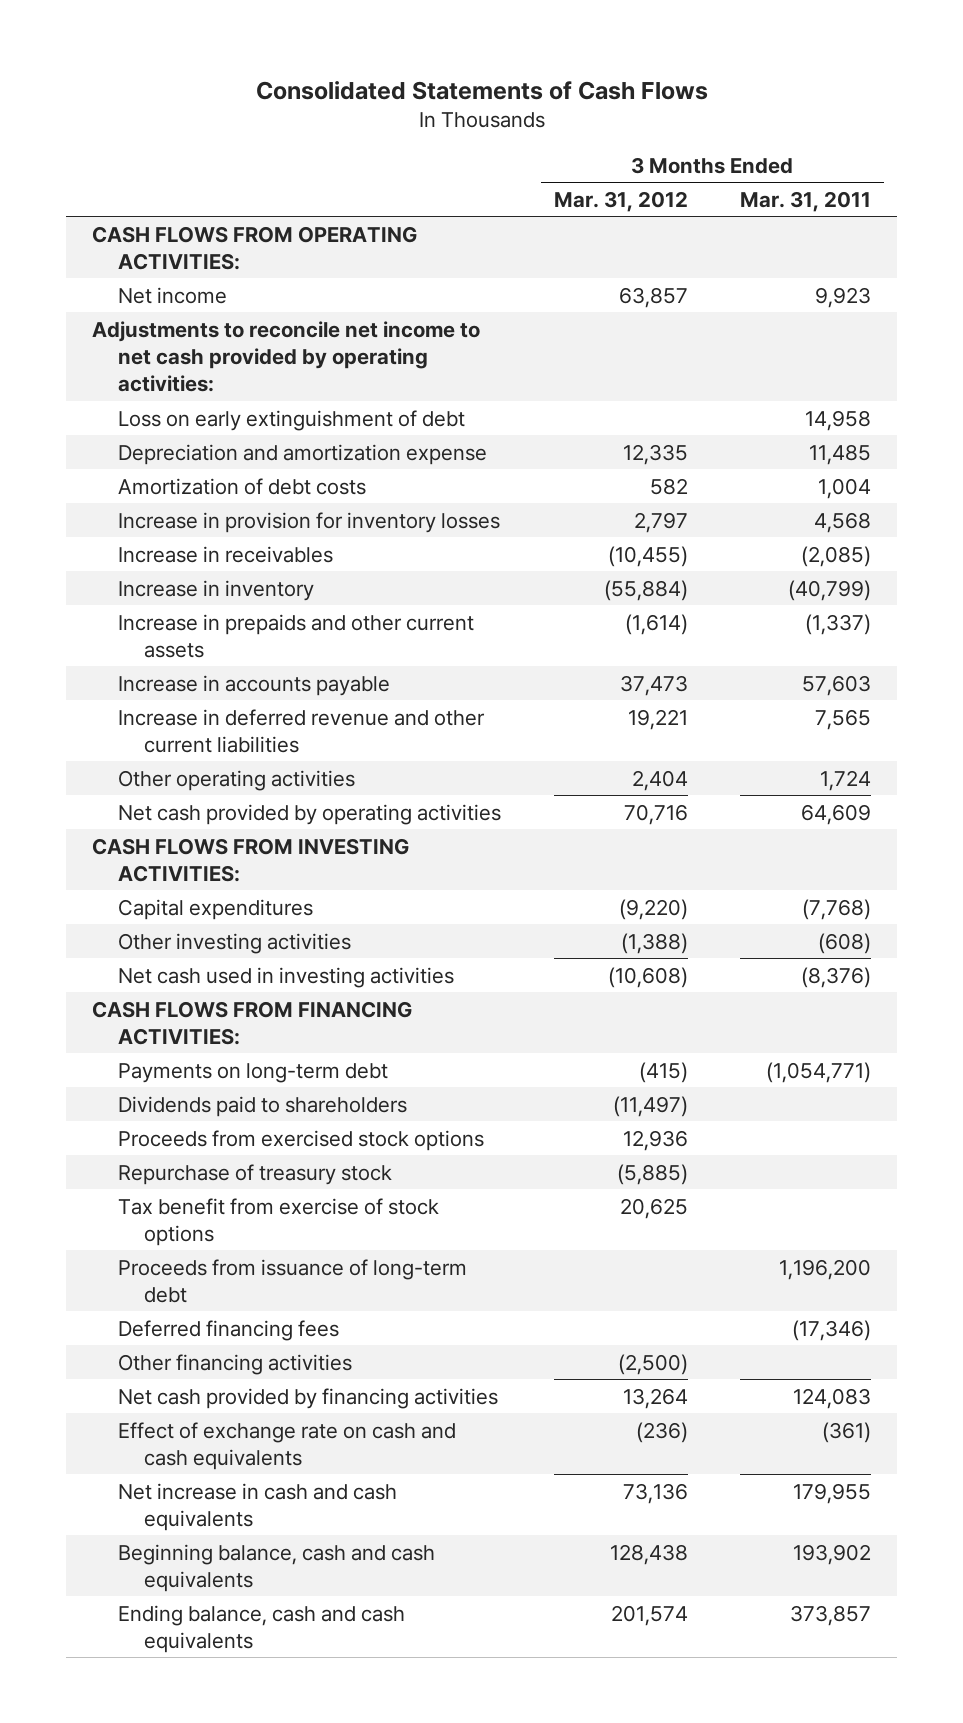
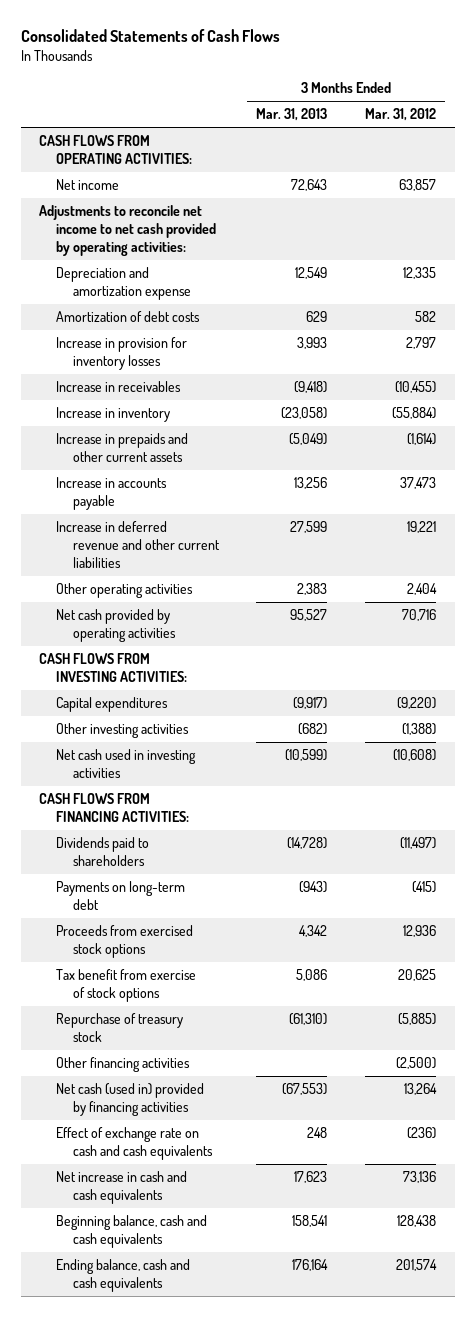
- | 3 Months Ended Mar. 31, 2012 | 3 Months Ended Mar. 31, 2011
+ | 3 Months Ended Mar. 31, 2013 | 3 Months Ended Mar. 31, 2012
- Loss on early extinguishment of debt | | 14,958
moved down: Payments on long-term debt | (943) | (415)
- Proceeds from issuance of long-term debt | | 1,196,200
- Deferred financing fees | | (17,346)
moved down: Repurchase of treasury stock | (61,310) | (5,885)
- Net cash provided by financing activities | 13,264 | 124,083
+ Net cash (used in) provided by financing activities | (67,553) | 13,264

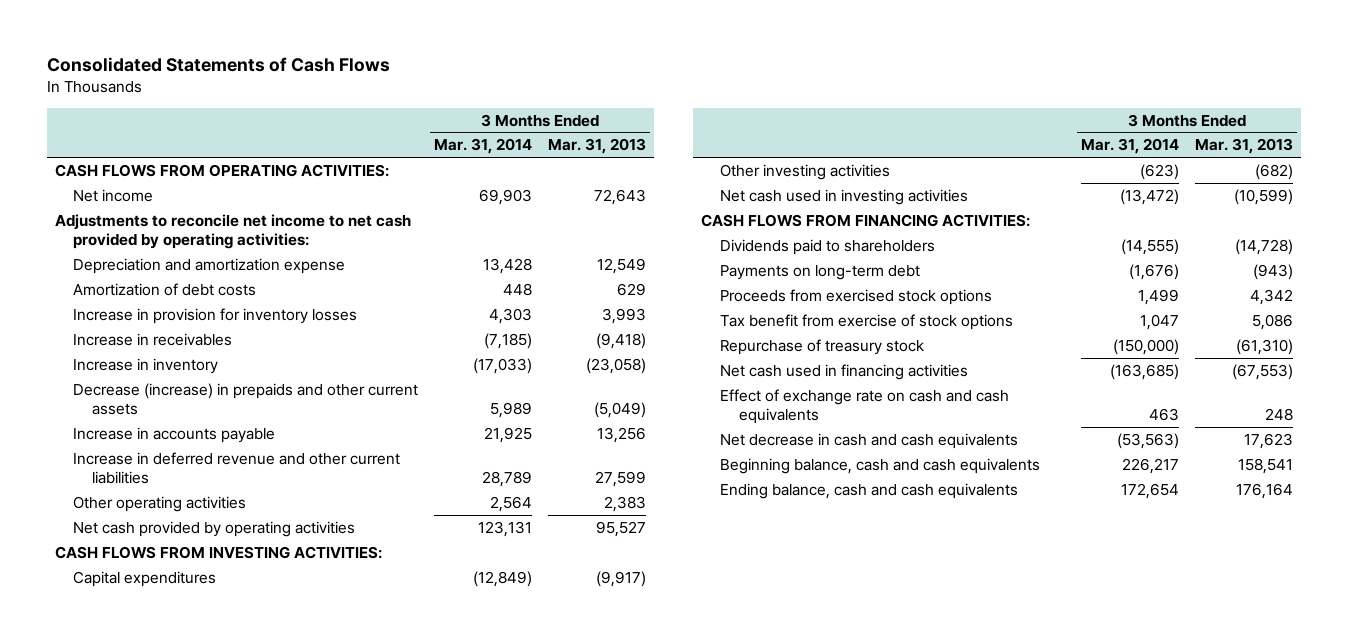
- | 3 Months Ended Mar. 31, 2013 | 3 Months Ended Mar. 31, 2012
+ | 3 Months Ended Mar. 31, 2014 | 3 Months Ended Mar. 31, 2013
- Increase in prepaids and other current assets | (5,049) | (1,614)
+ Decrease (increase) in prepaids and other current assets | 5,989 | (5,049)
- Other financing activities | | (2,500)
- Net cash (used in) provided by financing activities | (67,553) | 13,264
+ Net cash used in financing activities | (163,685) | (67,553)
- Net increase in cash and cash equivalents | 17,623 | 73,136
+ Net decrease in cash and cash equivalents | (53,563) | 17,623

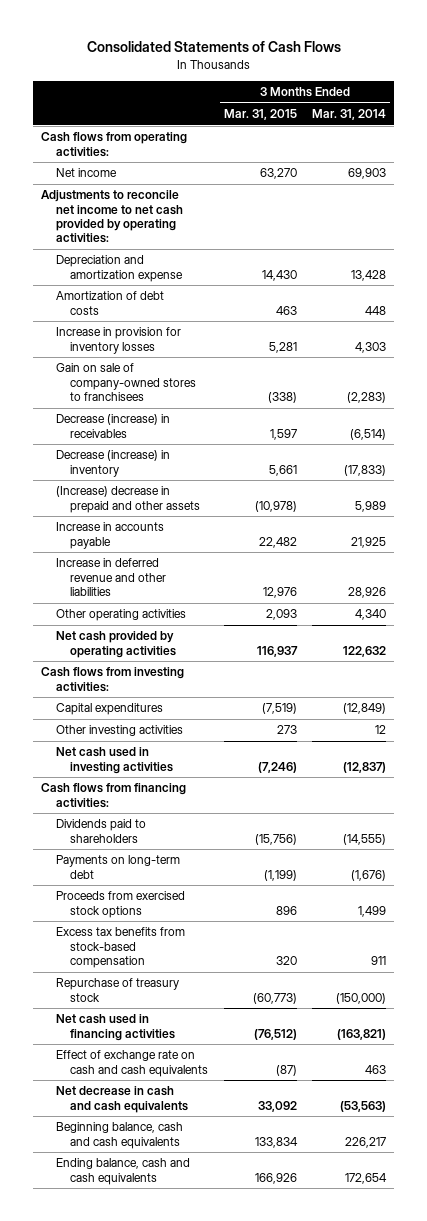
- | 3 Months Ended Mar. 31, 2014 | 3 Months Ended Mar. 31, 2013
+ | 3 Months Ended Mar. 31, 2015 | 3 Months Ended Mar. 31, 2014
- CASH FLOWS FROM OPERATING ACTIVITIES:
+ Cash flows from operating activities:
- Increase in receivables | (7,185) | (9,418)
- Increase in inventory | (17,033) | (23,058)
- Decrease (increase) in prepaids and other current assets | 5,989 | (5,049)
+ Gain on sale of company-owned stores to franchisees | (338) | (2,283)
+ Decrease (increase) in receivables | 1,597 | (6,514)
+ Decrease (increase) in inventory | 5,661 | (17,833)
+ (Increase) decrease in prepaid and other assets | (10,978) | 5,989
- Increase in deferred revenue and other current liabilities | 28,789 | 27,599
- Other operating activities | 2,564 | 2,383
- Net cash provided by operating activities | 123,131 | 95,527
- CASH FLOWS FROM INVESTING ACTIVITIES:
+ Increase in deferred revenue and other liabilities | 12,976 | 28,926
+ Other operating activities | 2,093 | 4,340
+ Net cash provided by operating activities | 116,937 | 122,632
+ Cash flows from investing activities:
- Other investing activities | (623) | (682)
- Net cash used in investing activities | (13,472) | (10,599)
- CASH FLOWS FROM FINANCING ACTIVITIES:
+ Other investing activities | 273 | 12
+ Net cash used in investing activities | (7,246) | (12,837)
+ Cash flows from financing activities:
- Tax benefit from exercise of stock options | 1,047 | 5,086
+ Excess tax benefits from stock-based compensation | 320 | 911
- Net cash used in financing activities | (163,685) | (67,553)
+ Net cash used in financing activities | (76,512) | (163,821)

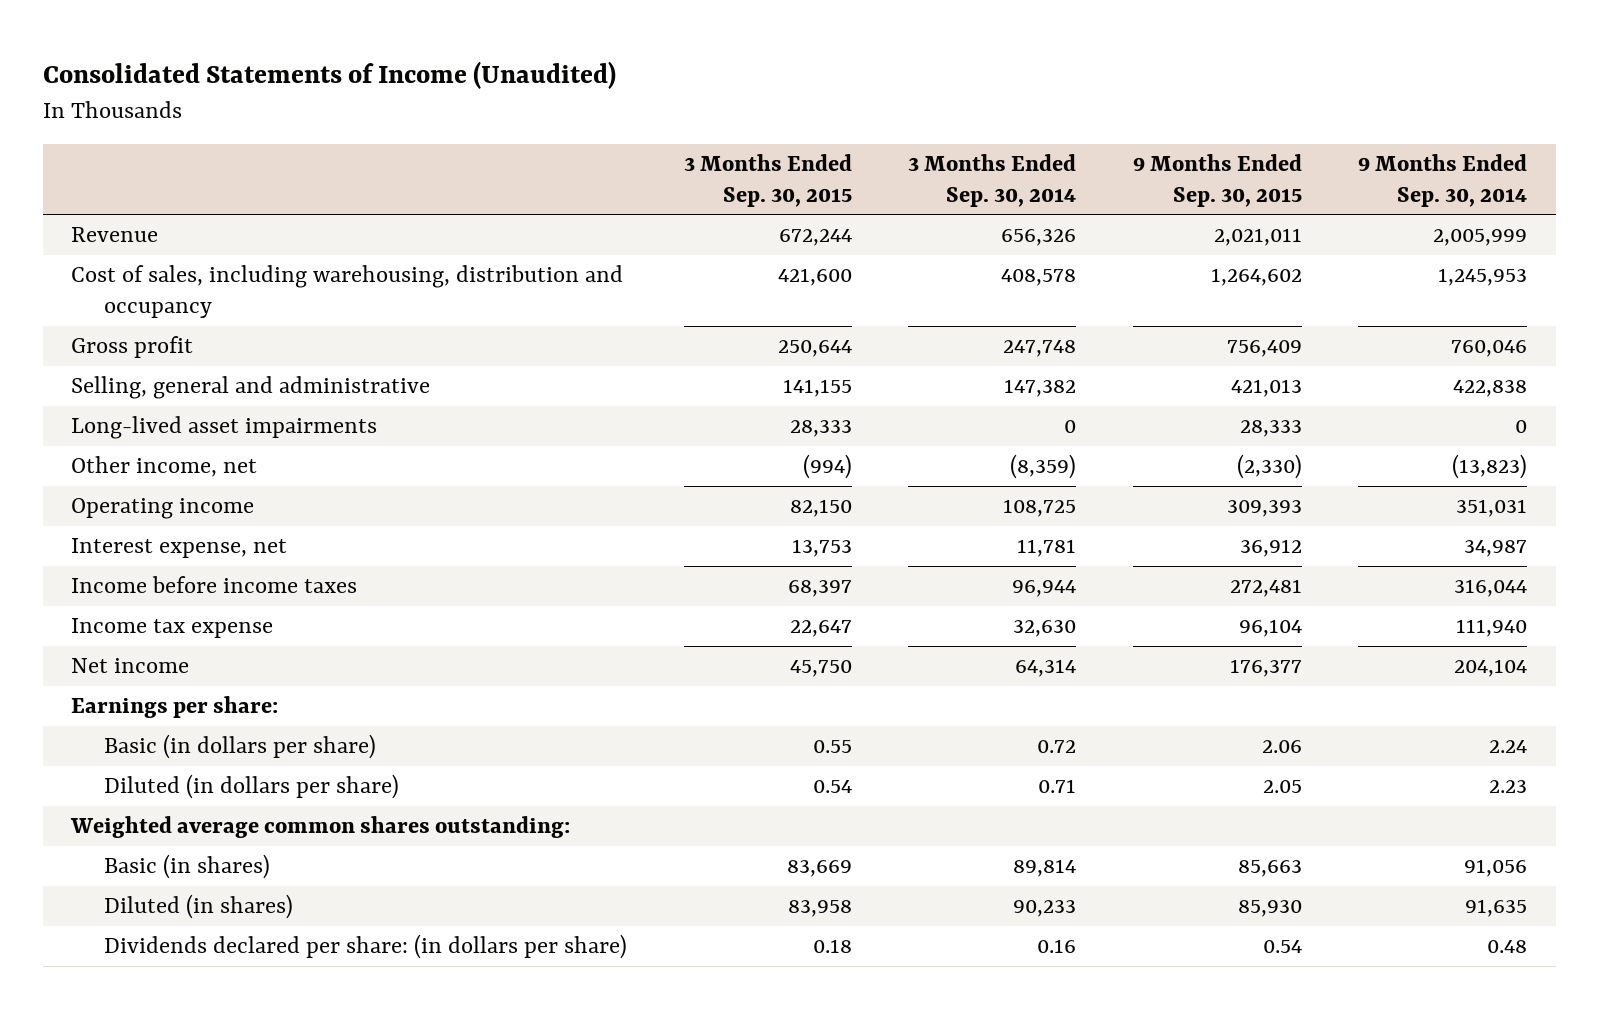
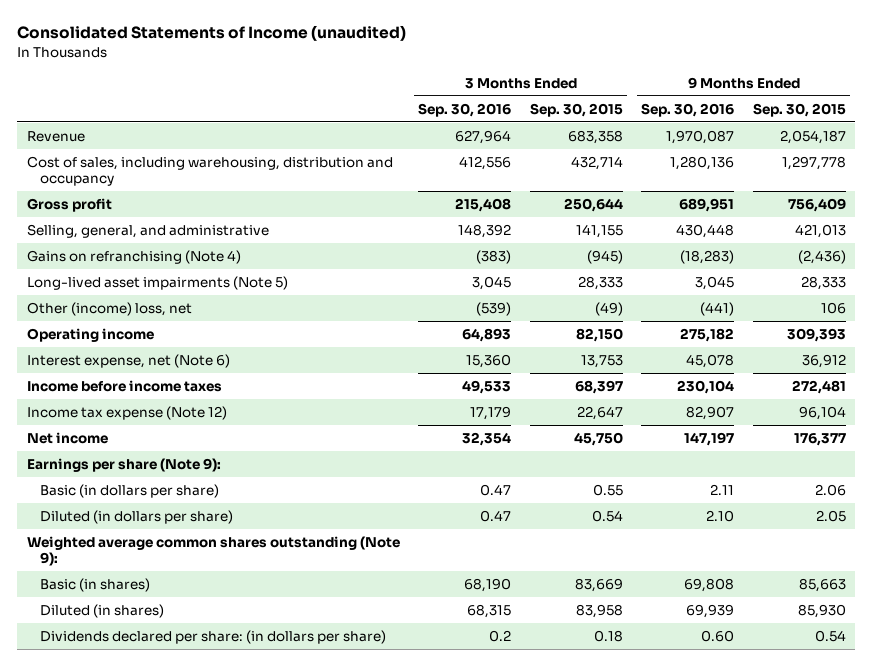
- Consolidated Statements of Income (Unaudited)
+ Consolidated Statements of Income (unaudited)
- | 3 Months Ended Sep. 30, 2015 | 3 Months Ended Sep. 30, 2014 | 9 Months Ended Sep. 30, 2015 | 9 Months Ended Sep. 30, 2014
+ | 3 Months Ended Sep. 30, 2016 | 3 Months Ended Sep. 30, 2015 | 9 Months Ended Sep. 30, 2016 | 9 Months Ended Sep. 30, 2015
- Revenue | 672,244 | 656,326 | 2,021,011 | 2,005,999
- Cost of sales, including warehousing, distribution and occupancy | 421,600 | 408,578 | 1,264,602 | 1,245,953
+ Revenue | 627,964 | 683,358 | 1,970,087 | 2,054,187
+ Cost of sales, including warehousing, distribution and occupancy | 412,556 | 432,714 | 1,280,136 | 1,297,778
- Selling, general and administrative | 141,155 | 147,382 | 421,013 | 422,838
- Long-lived asset impairments | 28,333 | 0 | 28,333 | 0
- Other income, net | (994) | (8,359) | (2,330) | (13,823)
+ Selling, general, and administrative | 148,392 | 141,155 | 430,448 | 421,013
+ Gains on refranchising (Note 4) | (383) | (945) | (18,283) | (2,436)
+ Long-lived asset impairments (Note 5) | 3,045 | 28,333 | 3,045 | 28,333
+ Other (income) loss, net | (539) | (49) | (441) | 106
- Interest expense, net | 13,753 | 11,781 | 36,912 | 34,987
+ Interest expense, net (Note 6) | 15,360 | 13,753 | 45,078 | 36,912
- Income tax expense | 22,647 | 32,630 | 96,104 | 111,940
+ Income tax expense (Note 12) | 17,179 | 22,647 | 82,907 | 96,104
- Earnings per share:
+ Earnings per share (Note 9):
- Weighted average common shares outstanding:
+ Weighted average common shares outstanding (Note 9):

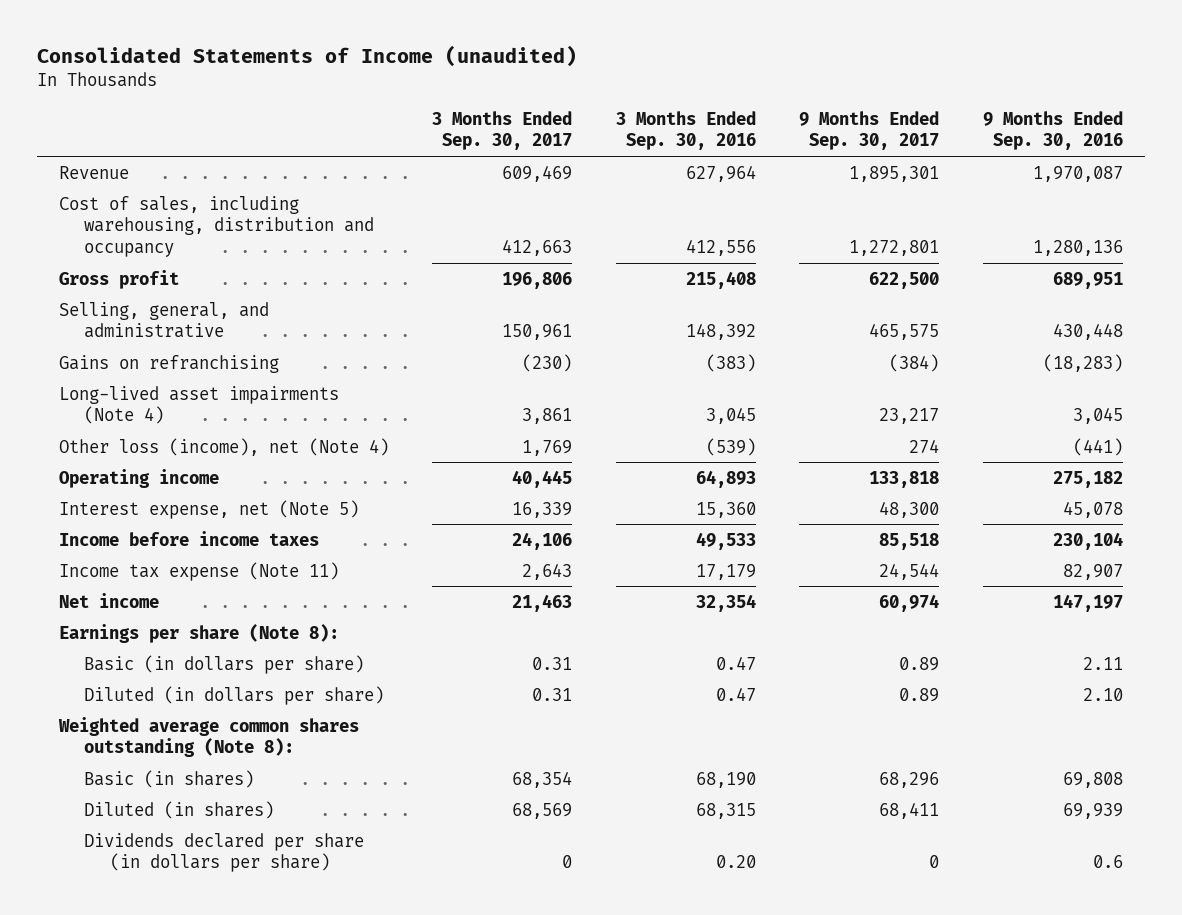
- | 3 Months Ended Sep. 30, 2016 | 3 Months Ended Sep. 30, 2015 | 9 Months Ended Sep. 30, 2016 | 9 Months Ended Sep. 30, 2015
+ | 3 Months Ended Sep. 30, 2017 | 3 Months Ended Sep. 30, 2016 | 9 Months Ended Sep. 30, 2017 | 9 Months Ended Sep. 30, 2016
- Gains on refranchising (Note 4) | (383) | (945) | (18,283) | (2,436)
- Long-lived asset impairments (Note 5) | 3,045 | 28,333 | 3,045 | 28,333
- Other (income) loss, net | (539) | (49) | (441) | 106
+ Gains on refranchising | (230) | (383) | (384) | (18,283)
+ Long-lived asset impairments (Note 4) | 3,861 | 3,045 | 23,217 | 3,045
+ Other loss (income), net (Note 4) | 1,769 | (539) | 274 | (441)
- Interest expense, net (Note 6) | 15,360 | 13,753 | 45,078 | 36,912
+ Interest expense, net (Note 5) | 16,339 | 15,360 | 48,300 | 45,078
- Income tax expense (Note 12) | 17,179 | 22,647 | 82,907 | 96,104
+ Income tax expense (Note 11) | 2,643 | 17,179 | 24,544 | 82,907
- Earnings per share (Note 9):
+ Earnings per share (Note 8):
- Weighted average common shares outstanding (Note 9):
+ Weighted average common shares outstanding (Note 8):
- Dividends declared per share: (in dollars per share) | 0.2 | 0.18 | 0.60 | 0.54
+ Dividends declared per share (in dollars per share) | 0 | 0.20 | 0 | 0.6

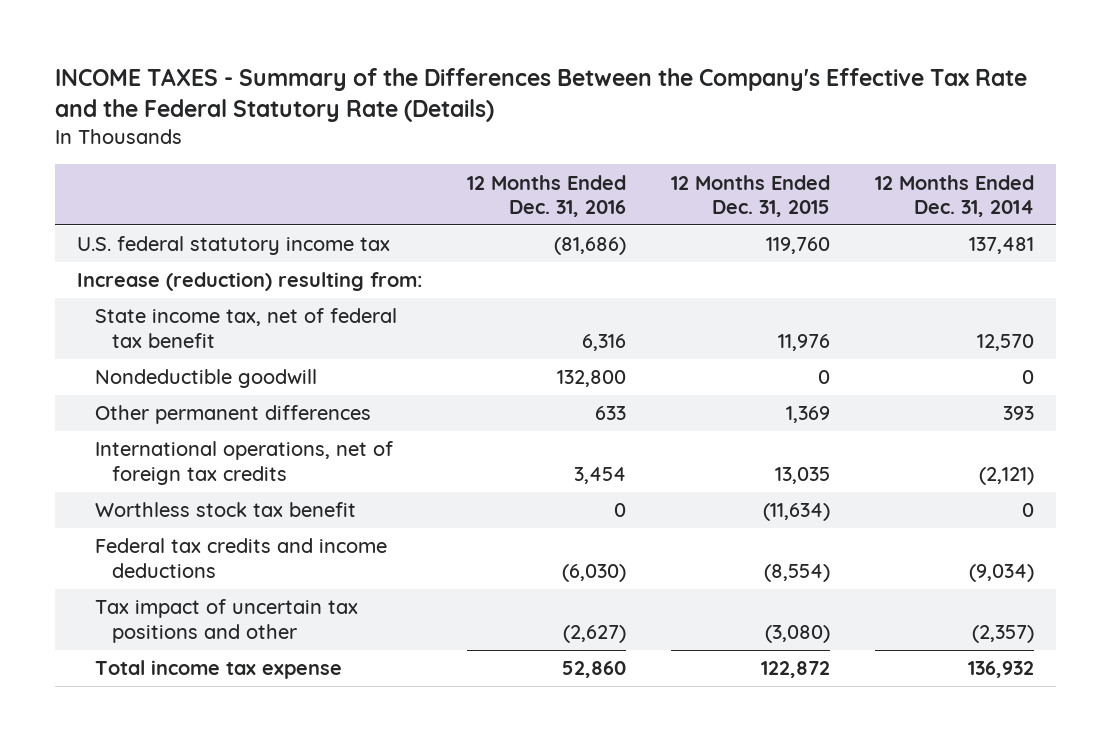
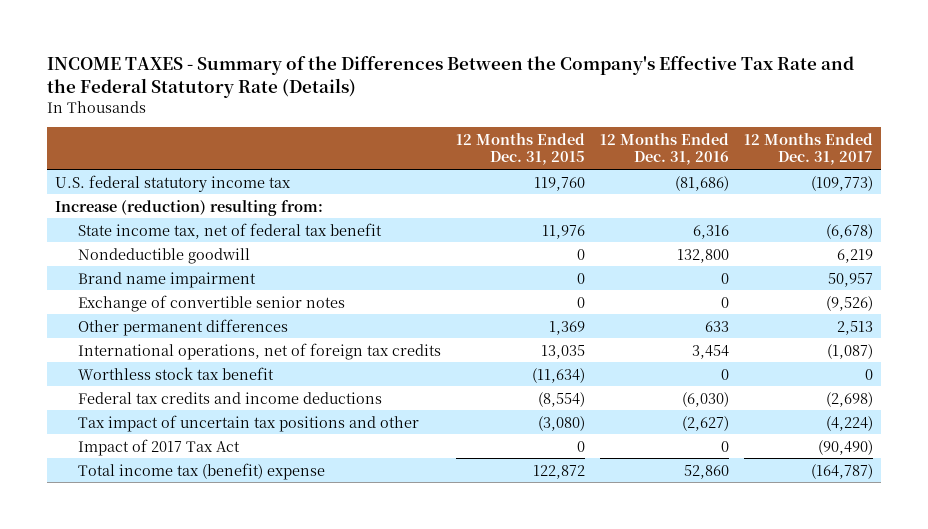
- | 12 Months Ended Dec. 31, 2016 | 12 Months Ended Dec. 31, 2015 | 12 Months Ended Dec. 31, 2014
+ | 12 Months Ended Dec. 31, 2015 | 12 Months Ended Dec. 31, 2016 | 12 Months Ended Dec. 31, 2017
+ Brand name impairment | 0 | 0 | 50,957
+ Exchange of convertible senior notes | 0 | 0 | (9,526)
- Total income tax expense | 52,860 | 122,872 | 136,932
+ Impact of 2017 Tax Act | 0 | 0 | (90,490)
+ Total income tax (benefit) expense | 122,872 | 52,860 | (164,787)

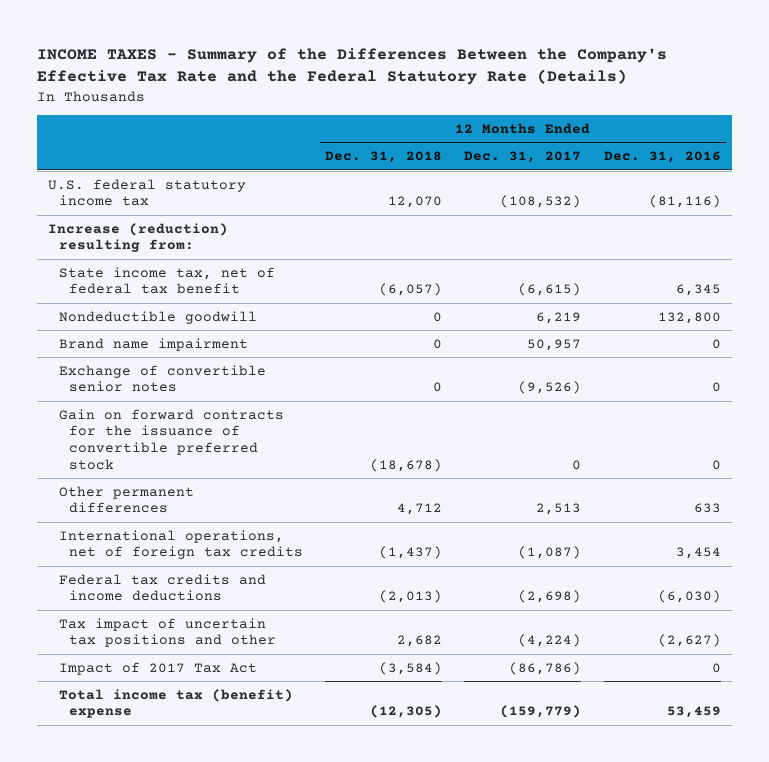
- | 12 Months Ended Dec. 31, 2015 | 12 Months Ended Dec. 31, 2016 | 12 Months Ended Dec. 31, 2017
+ | 12 Months Ended Dec. 31, 2018 | 12 Months Ended Dec. 31, 2017 | 12 Months Ended Dec. 31, 2016
- U.S. federal statutory income tax | 119,760 | (81,686) | (109,773)
+ U.S. federal statutory income tax | 12,070 | (108,532) | (81,116)
- State income tax, net of federal tax benefit | 11,976 | 6,316 | (6,678)
+ State income tax, net of federal tax benefit | (6,057) | (6,615) | 6,345
+ Gain on forward contracts for the issuance of convertible preferred stock | (18,678) | 0 | 0
- Worthless stock tax benefit | (11,634) | 0 | 0
- Impact of 2017 Tax Act | 0 | 0 | (90,490)
- Total income tax (benefit) expense | 122,872 | 52,860 | (164,787)
+ Impact of 2017 Tax Act | (3,584) | (86,786) | 0
+ Total income tax (benefit) expense | (12,305) | (159,779) | 53,459

